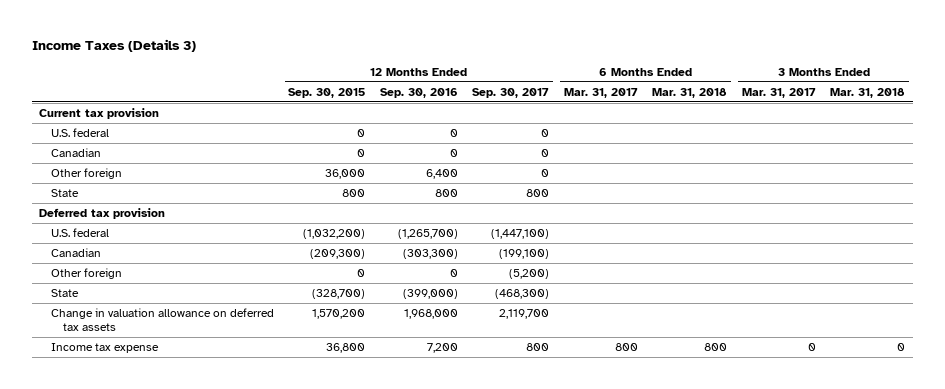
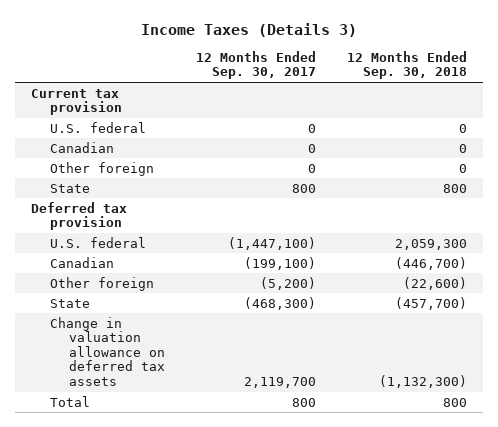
- | 12 Months Ended Sep. 30, 2015 | 12 Months Ended Sep. 30, 2016 | 12 Months Ended Sep. 30, 2017 | 6 Months Ended Mar. 31, 2017 | 6 Months Ended Mar. 31, 2018 | 3 Months Ended Mar. 31, 2017 | 3 Months Ended Mar. 31, 2018
+ | 12 Months Ended Sep. 30, 2017 | 12 Months Ended Sep. 30, 2018
- Income tax expense | 36,800 | 7,200 | 800 | 800 | 800 | 0 | 0
+ Total | 800 | 800

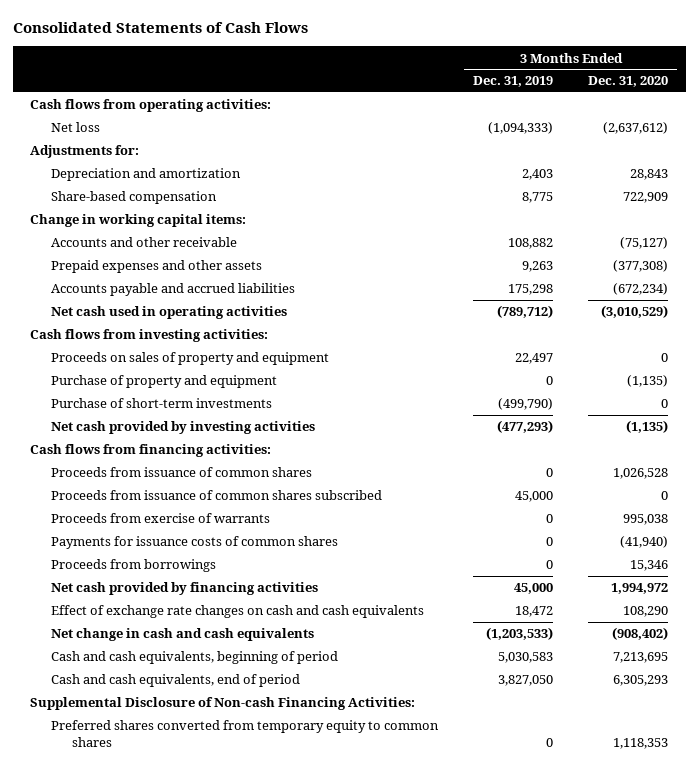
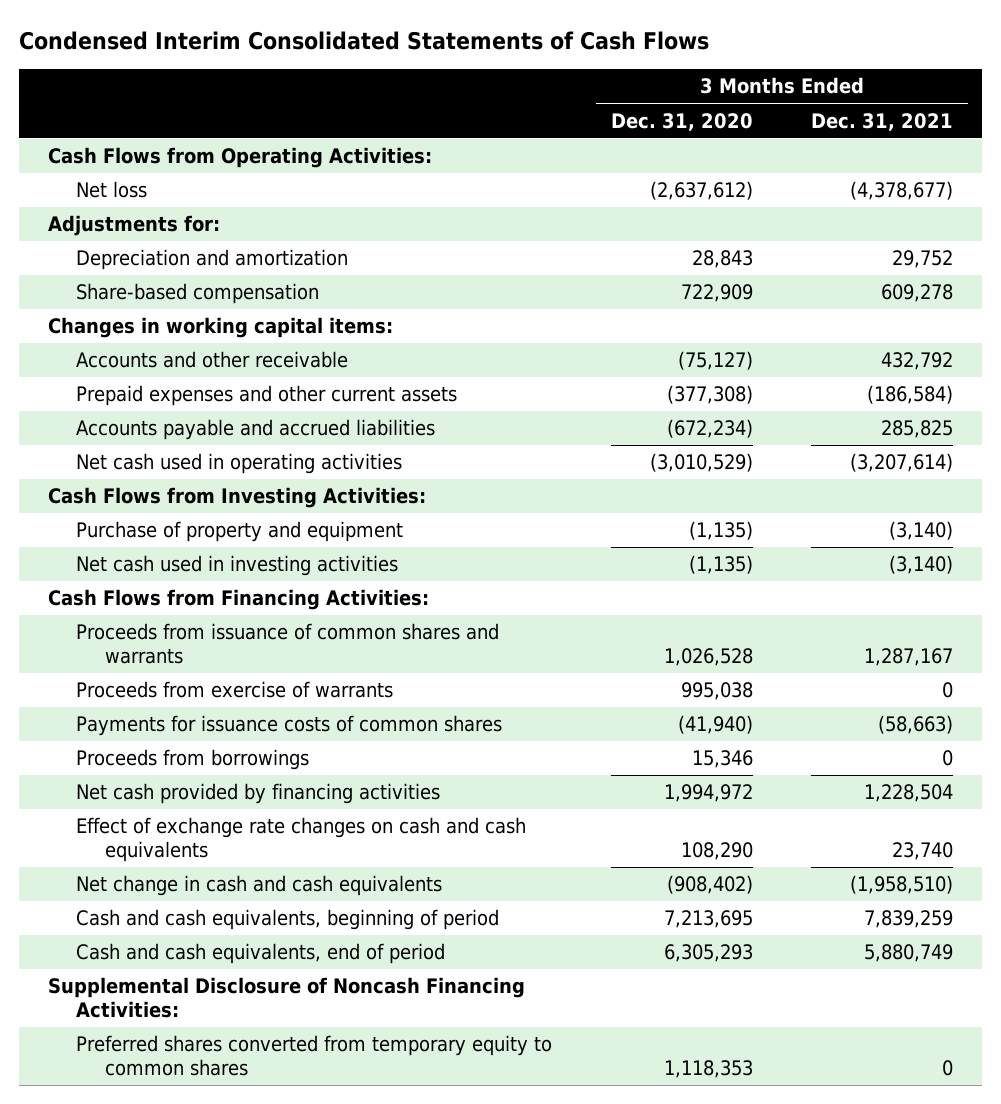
- Consolidated Statements of Cash Flows
+ Condensed Interim Consolidated Statements of Cash Flows
- | 3 Months Ended Dec. 31, 2019 | 3 Months Ended Dec. 31, 2020
+ | 3 Months Ended Dec. 31, 2020 | 3 Months Ended Dec. 31, 2021
- Cash flows from operating activities:
+ Cash Flows from Operating Activities:
- Change in working capital items:
+ Changes in working capital items:
- Prepaid expenses and other assets | 9,263 | (377,308)
+ Prepaid expenses and other current assets | (377,308) | (186,584)
- Cash flows from investing activities:
- Proceeds on sales of property and equipment | 22,497 | 0
+ Cash Flows from Investing Activities:
- Purchase of short-term investments | (499,790) | 0
- Net cash provided by investing activities | (477,293) | (1,135)
- Cash flows from financing activities:
- Proceeds from issuance of common shares | 0 | 1,026,528
- Proceeds from issuance of common shares subscribed | 45,000 | 0
+ Net cash used in investing activities | (1,135) | (3,140)
+ Cash Flows from Financing Activities:
+ Proceeds from issuance of common shares and warrants | 1,026,528 | 1,287,167
- Supplemental Disclosure of Non-cash Financing Activities:
+ Supplemental Disclosure of Noncash Financing Activities:

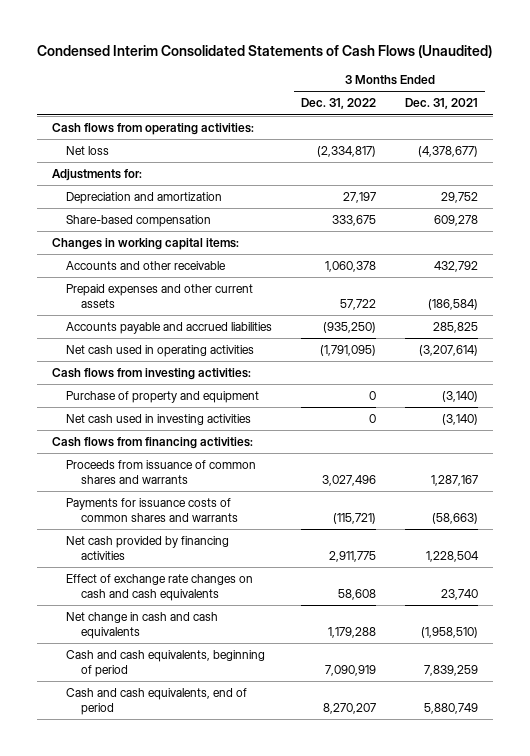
- Condensed Interim Consolidated Statements of Cash Flows
+ Condensed Interim Consolidated Statements of Cash Flows (Unaudited)
- | 3 Months Ended Dec. 31, 2020 | 3 Months Ended Dec. 31, 2021
+ | 3 Months Ended Dec. 31, 2022 | 3 Months Ended Dec. 31, 2021
- Cash Flows from Operating Activities:
+ Cash flows from operating activities:
- Cash Flows from Investing Activities:
+ Cash flows from investing activities:
- Cash Flows from Financing Activities:
+ Cash flows from financing activities:
- Proceeds from exercise of warrants | 995,038 | 0
- Payments for issuance costs of common shares | (41,940) | (58,663)
- Proceeds from borrowings | 15,346 | 0
+ Payments for issuance costs of common shares and warrants | (115,721) | (58,663)
- Supplemental Disclosure of Noncash Financing Activities:
- Preferred shares converted from temporary equity to common shares | 1,118,353 | 0

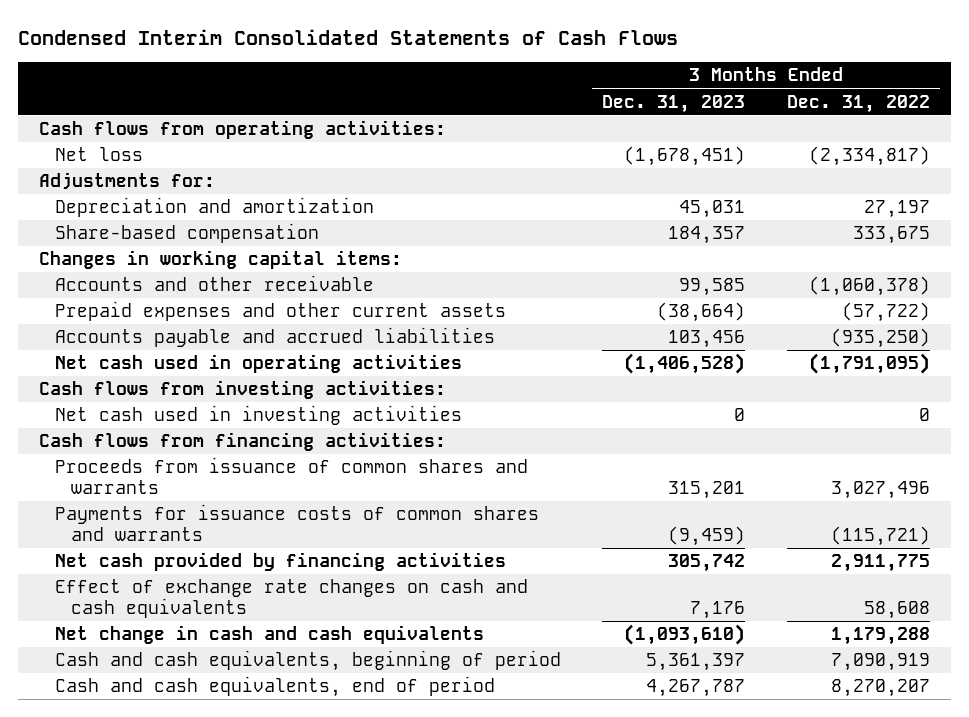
- Condensed Interim Consolidated Statements of Cash Flows (Unaudited)
+ Condensed Interim Consolidated Statements of Cash Flows
- | 3 Months Ended Dec. 31, 2022 | 3 Months Ended Dec. 31, 2021
+ | 3 Months Ended Dec. 31, 2023 | 3 Months Ended Dec. 31, 2022
- Accounts and other receivable | 1,060,378 | 432,792
- Prepaid expenses and other current assets | 57,722 | (186,584)
+ Accounts and other receivable | 99,585 | (1,060,378)
+ Prepaid expenses and other current assets | (38,664) | (57,722)
- Purchase of property and equipment | 0 | (3,140)

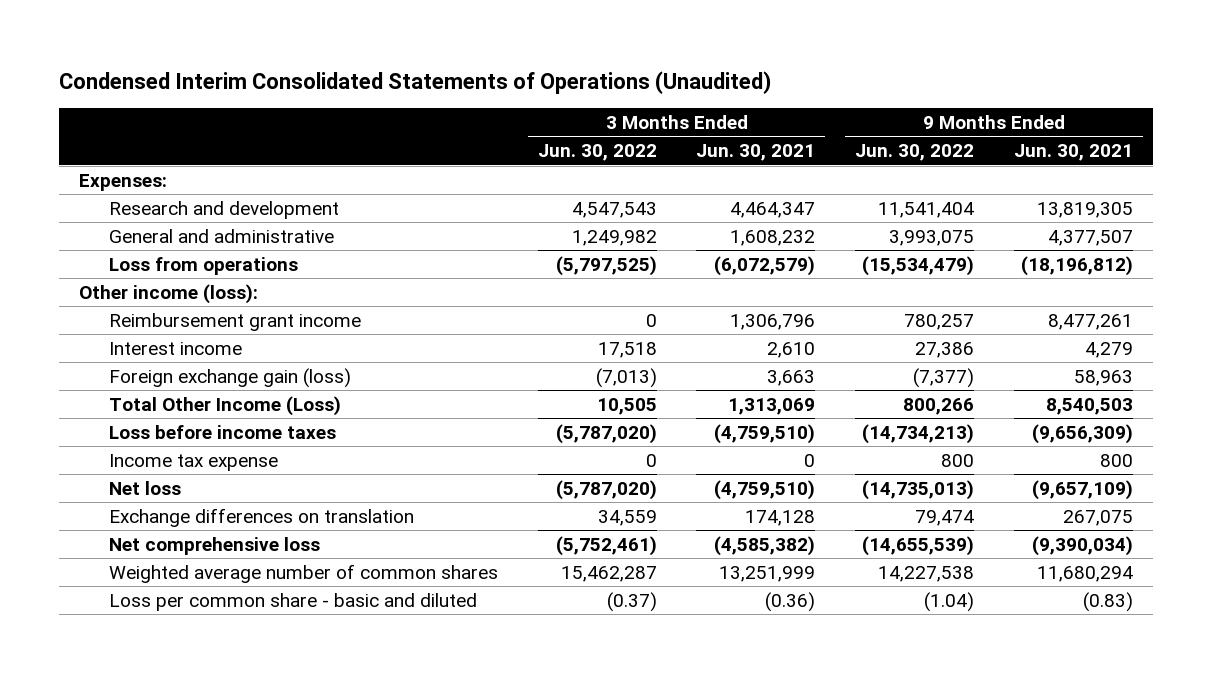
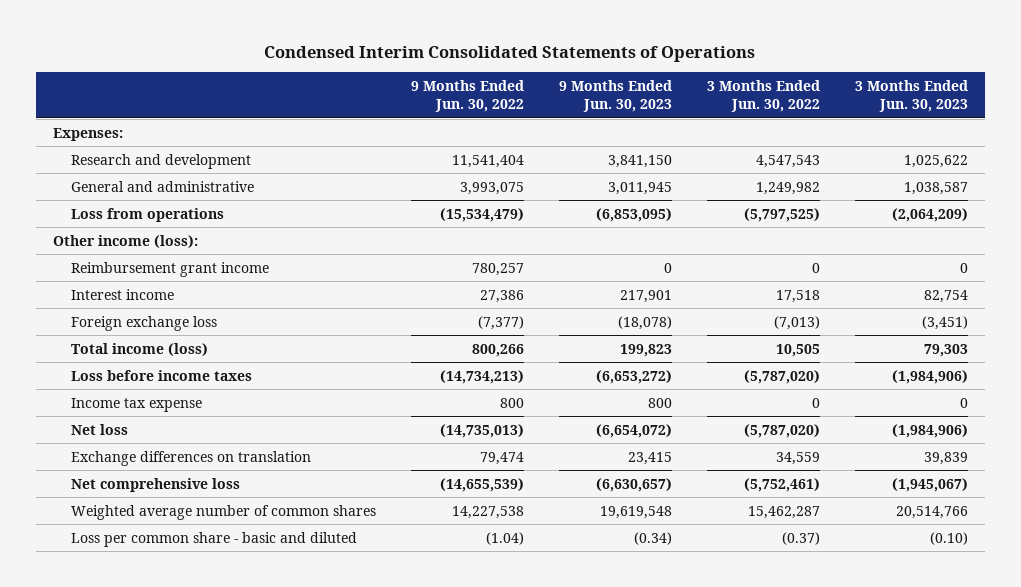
- Condensed Interim Consolidated Statements of Operations (Unaudited)
+ Condensed Interim Consolidated Statements of Operations
- | 3 Months Ended Jun. 30, 2022 | 3 Months Ended Jun. 30, 2021 | 9 Months Ended Jun. 30, 2022 | 9 Months Ended Jun. 30, 2021
+ | 9 Months Ended Jun. 30, 2022 | 9 Months Ended Jun. 30, 2023 | 3 Months Ended Jun. 30, 2022 | 3 Months Ended Jun. 30, 2023
- Foreign exchange gain (loss) | (7,013) | 3,663 | (7,377) | 58,963
- Total Other Income (Loss) | 10,505 | 1,313,069 | 800,266 | 8,540,503
+ Foreign exchange loss | (7,377) | (18,078) | (7,013) | (3,451)
+ Total income (loss) | 800,266 | 199,823 | 10,505 | 79,303

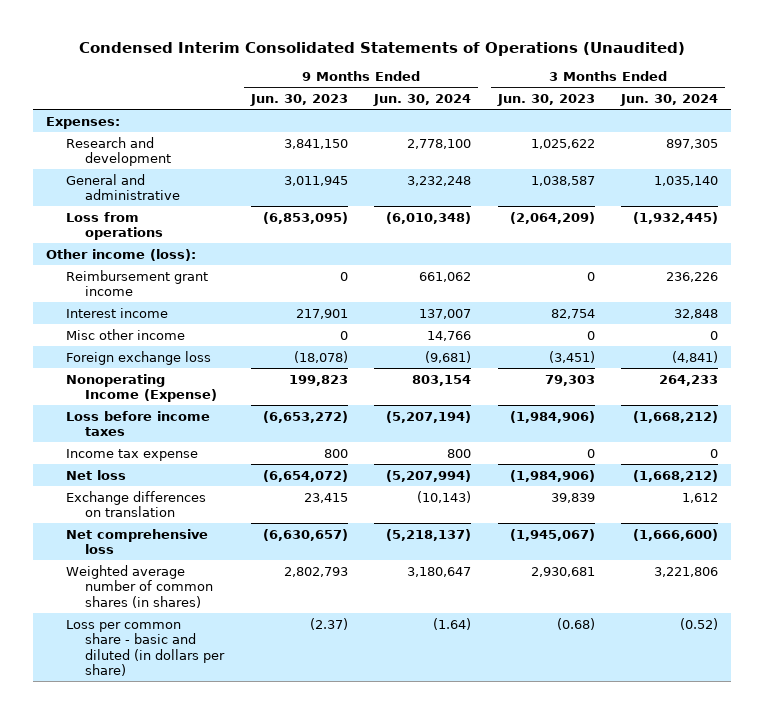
- Condensed Interim Consolidated Statements of Operations
+ Condensed Interim Consolidated Statements of Operations (Unaudited)
- | 9 Months Ended Jun. 30, 2022 | 9 Months Ended Jun. 30, 2023 | 3 Months Ended Jun. 30, 2022 | 3 Months Ended Jun. 30, 2023
+ | 9 Months Ended Jun. 30, 2023 | 9 Months Ended Jun. 30, 2024 | 3 Months Ended Jun. 30, 2023 | 3 Months Ended Jun. 30, 2024
+ Misc other income | 0 | 14,766 | 0 | 0
- Total income (loss) | 800,266 | 199,823 | 10,505 | 79,303
+ Nonoperating Income (Expense) | 199,823 | 803,154 | 79,303 | 264,233
- Weighted average number of common shares | 14,227,538 | 19,619,548 | 15,462,287 | 20,514,766
- Loss per common share - basic and diluted | (1.04) | (0.34) | (0.37) | (0.10)
+ Weighted average number of common shares (in shares) | 2,802,793 | 3,180,647 | 2,930,681 | 3,221,806
+ Loss per common share - basic and diluted (in dollars per share) | (2.37) | (1.64) | (0.68) | (0.52)

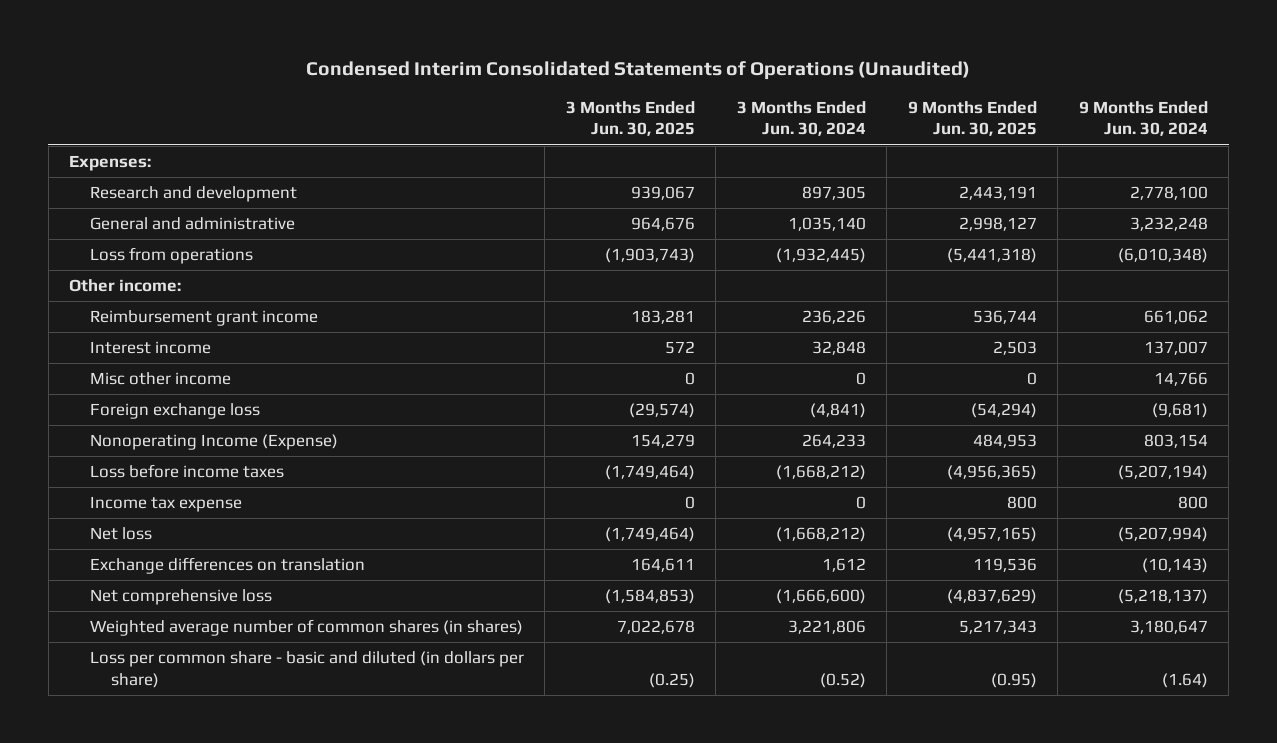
- | 9 Months Ended Jun. 30, 2023 | 9 Months Ended Jun. 30, 2024 | 3 Months Ended Jun. 30, 2023 | 3 Months Ended Jun. 30, 2024
+ | 3 Months Ended Jun. 30, 2025 | 3 Months Ended Jun. 30, 2024 | 9 Months Ended Jun. 30, 2025 | 9 Months Ended Jun. 30, 2024
- Other income (loss):
+ Other income:

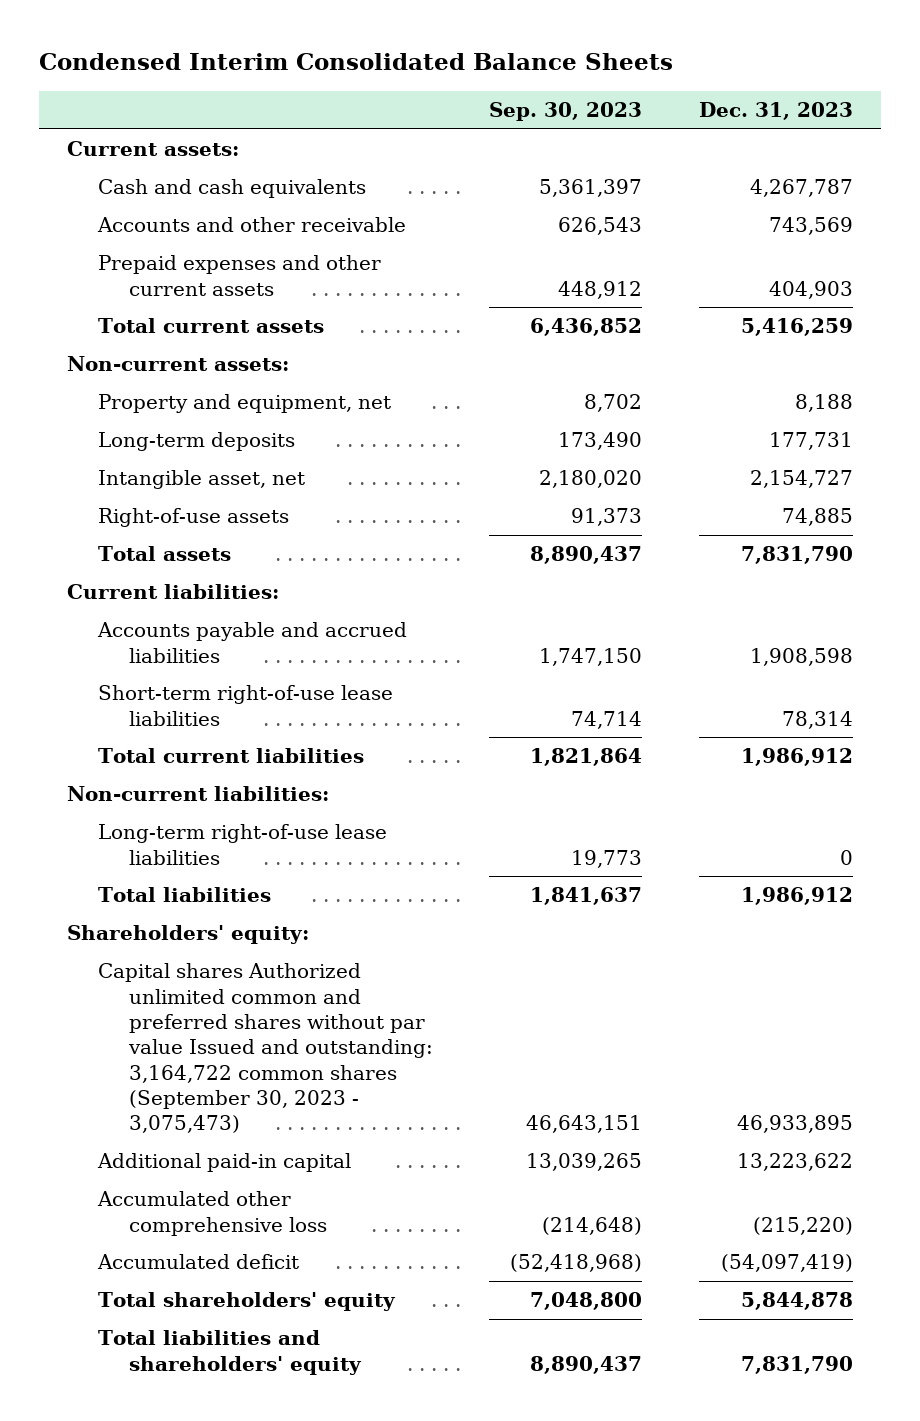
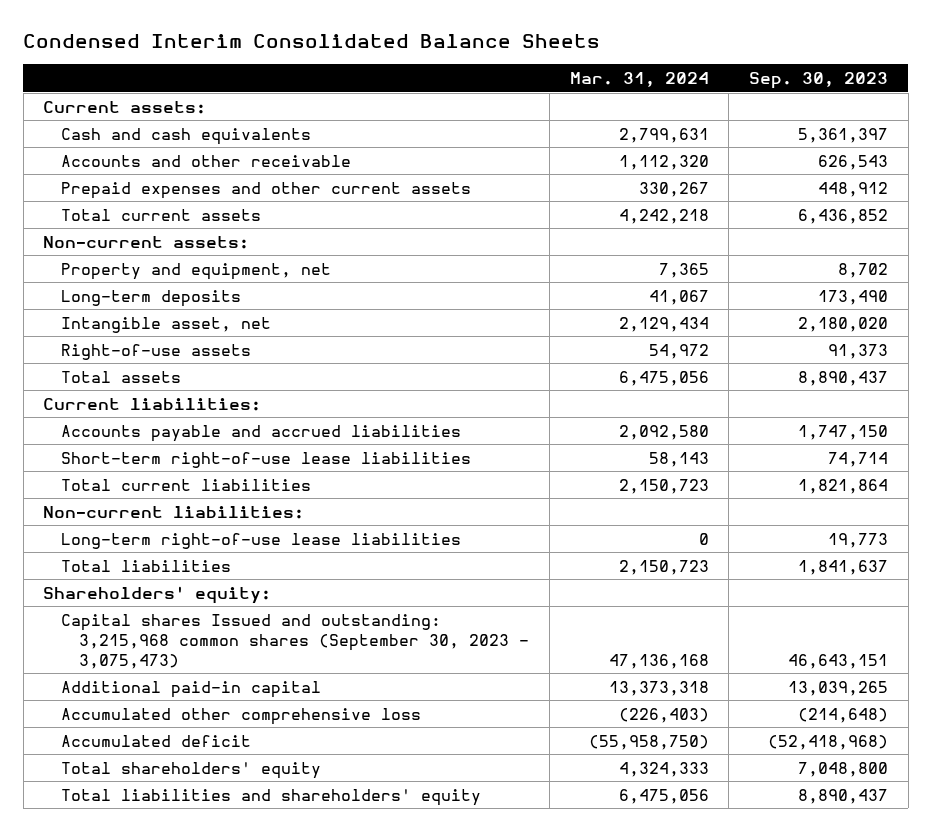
- | Sep. 30, 2023 | Dec. 31, 2023
+ | Mar. 31, 2024 | Sep. 30, 2023
- Capital shares Authorized unlimited common and preferred shares without par value Issued and outstanding: 3,164,722 common shares (September 30, 2023 - 3,075,473) | 46,643,151 | 46,933,895
+ Capital shares Issued and outstanding: 3,215,968 common shares (September 30, 2023 - 3,075,473) | 47,136,168 | 46,643,151

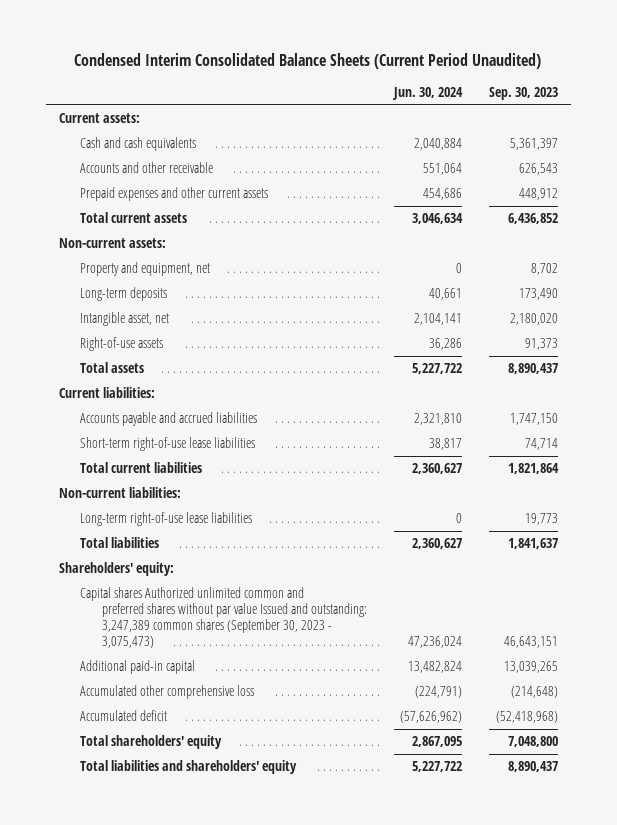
- Condensed Interim Consolidated Balance Sheets
+ Condensed Interim Consolidated Balance Sheets (Current Period Unaudited)
- | Mar. 31, 2024 | Sep. 30, 2023
+ | Jun. 30, 2024 | Sep. 30, 2023
- Capital shares Issued and outstanding: 3,215,968 common shares (September 30, 2023 - 3,075,473) | 47,136,168 | 46,643,151
+ Capital shares Authorized unlimited common and preferred shares without par value Issued and outstanding: 3,247,389 common shares (September 30, 2023 - 3,075,473) | 47,236,024 | 46,643,151

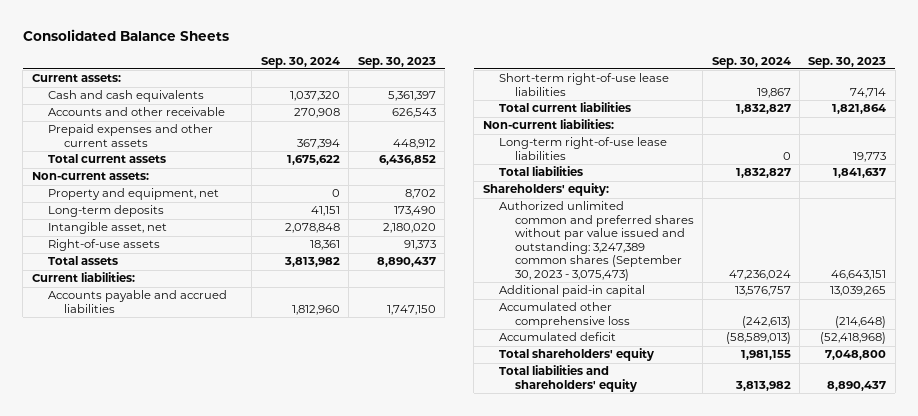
- Condensed Interim Consolidated Balance Sheets (Current Period Unaudited)
+ Consolidated Balance Sheets
- | Jun. 30, 2024 | Sep. 30, 2023
+ | Sep. 30, 2024 | Sep. 30, 2023
- Capital shares Authorized unlimited common and preferred shares without par value Issued and outstanding: 3,247,389 common shares (September 30, 2023 - 3,075,473) | 47,236,024 | 46,643,151
+ Authorized unlimited common and preferred shares without par value issued and outstanding: 3,247,389 common shares (September 30, 2023 - 3,075,473) | 47,236,024 | 46,643,151

